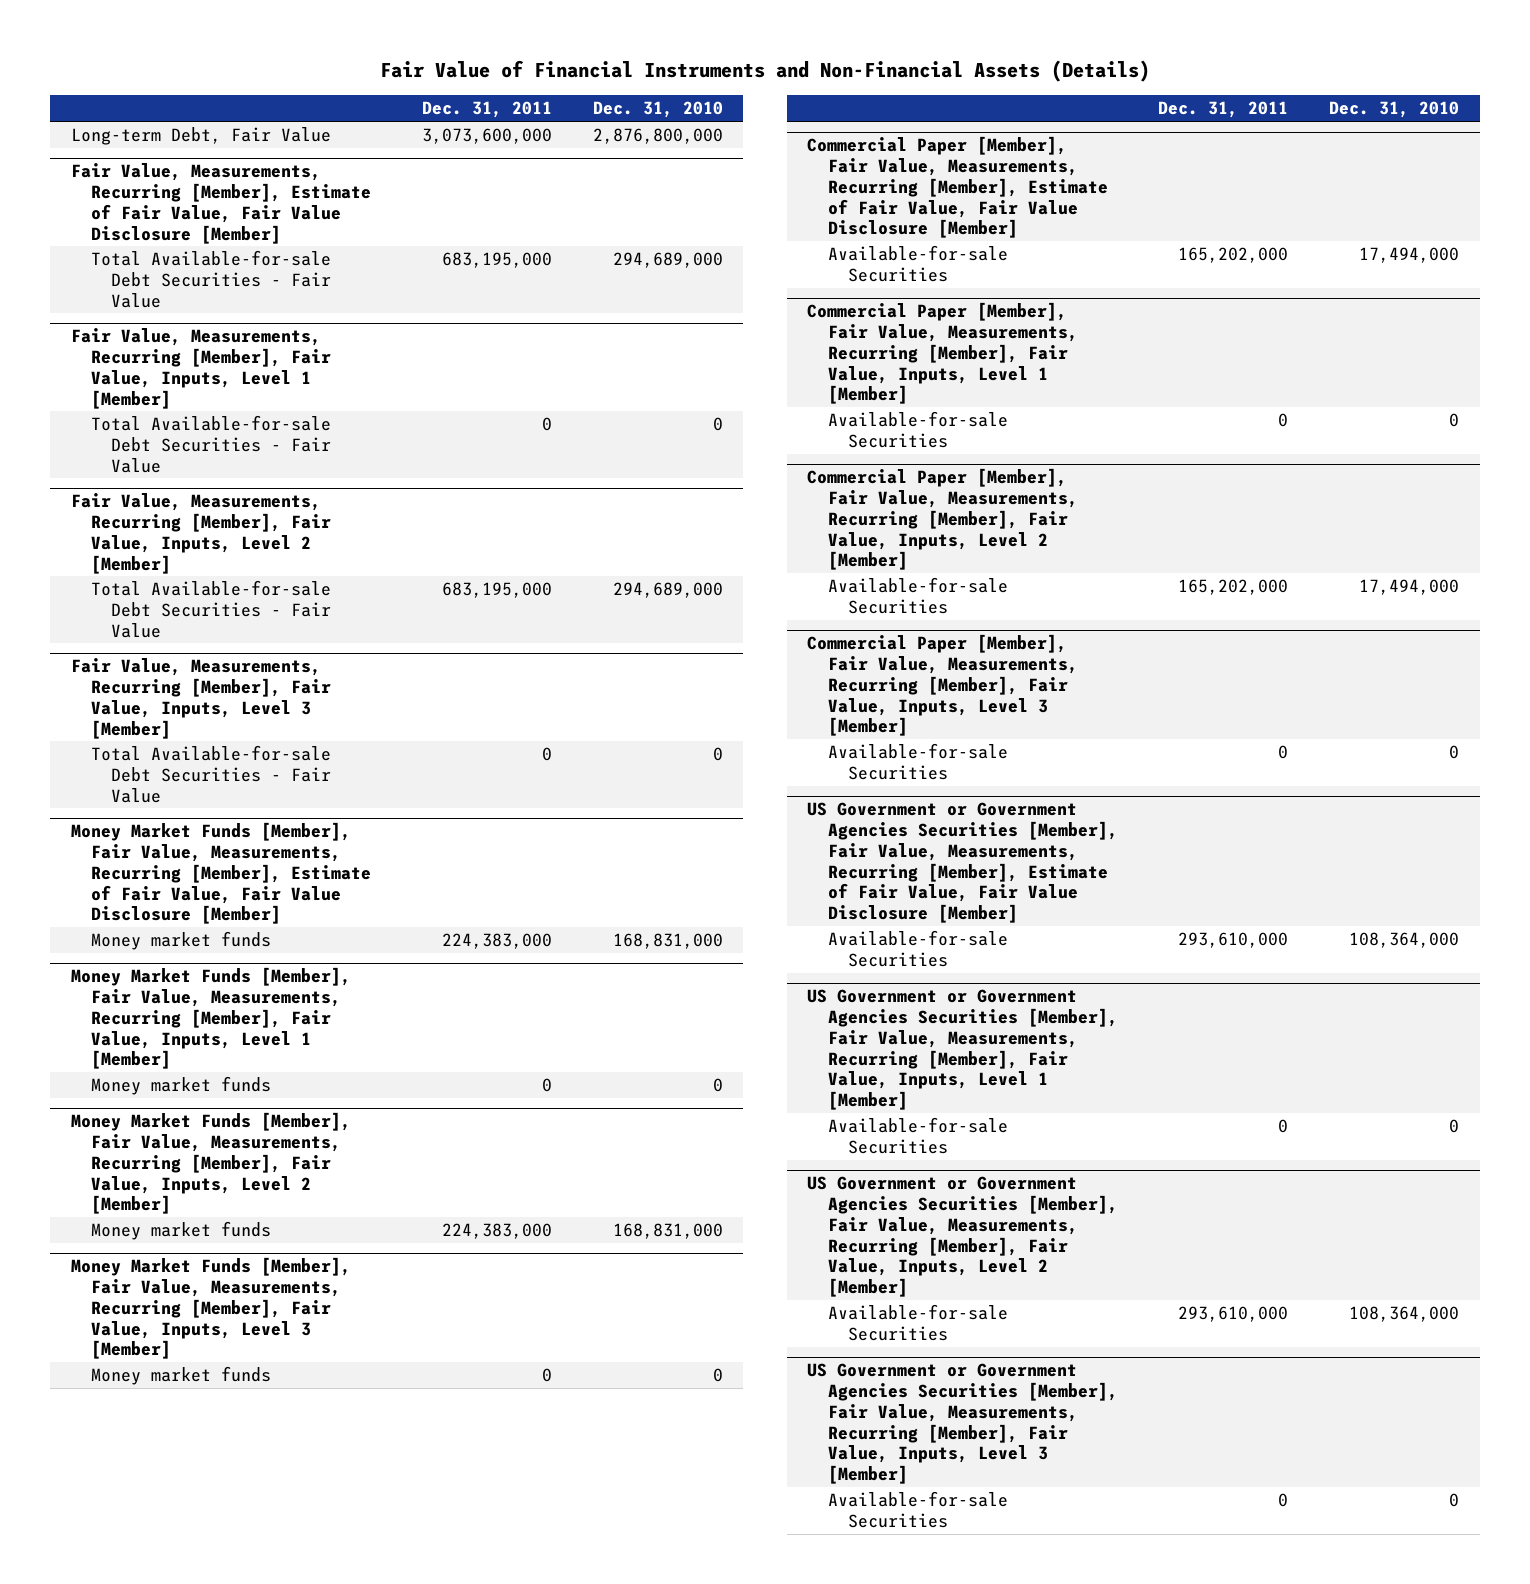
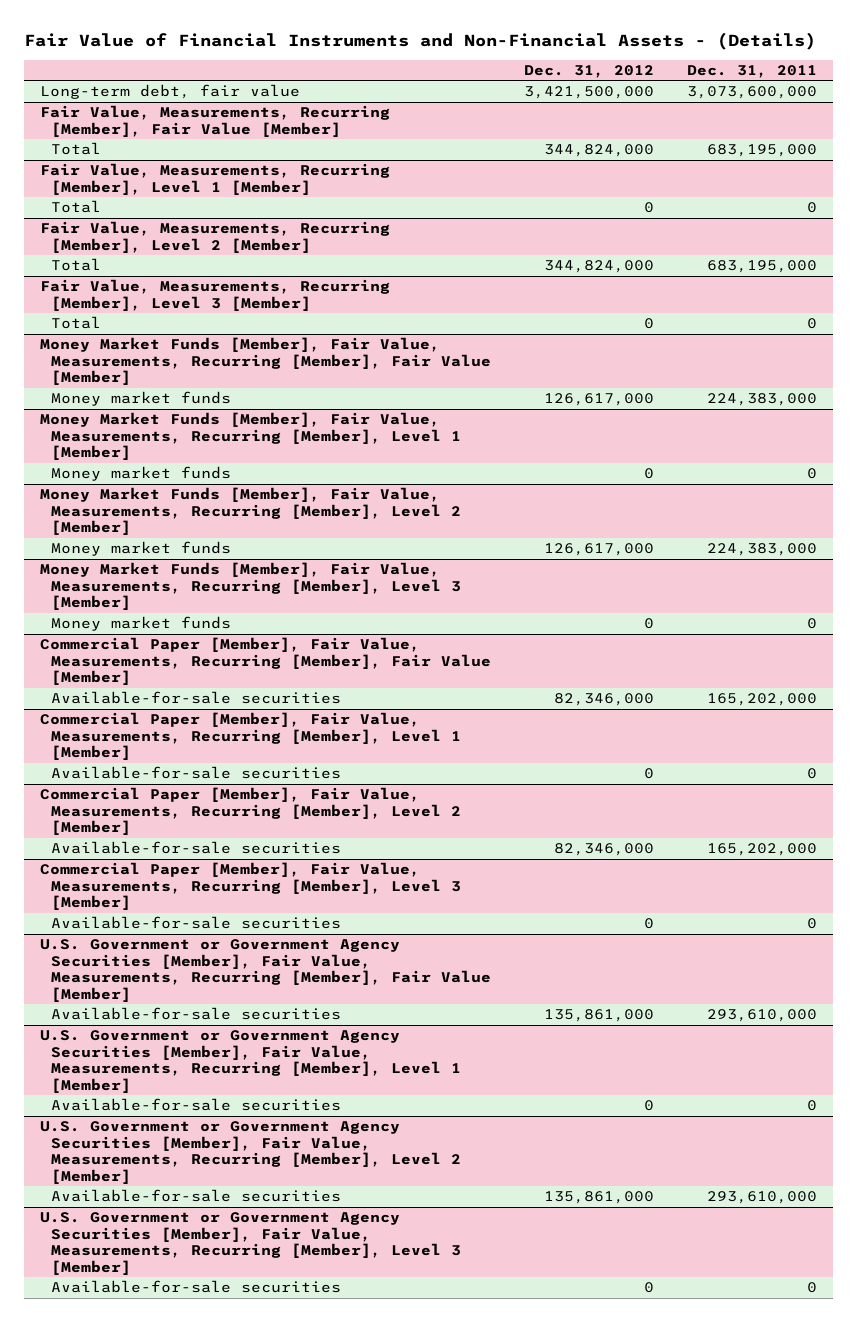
- Fair Value of Financial Instruments and Non-Financial Assets (Details)
+ Fair Value of Financial Instruments and Non-Financial Assets - (Details)
- | Dec. 31, 2011 | Dec. 31, 2010
+ | Dec. 31, 2012 | Dec. 31, 2011
- Long-term Debt, Fair Value | 3,073,600,000 | 2,876,800,000
- Fair Value, Measurements, Recurring [Member], Estimate of Fair Value, Fair Value Disclosure [Member]
- Total Available-for-sale Debt Securities - Fair Value | 683,195,000 | 294,689,000
- Fair Value, Measurements, Recurring [Member], Fair Value, Inputs, Level 1 [Member]
- Total Available-for-sale Debt Securities - Fair Value | 0 | 0
- Fair Value, Measurements, Recurring [Member], Fair Value, Inputs, Level 2 [Member]
- Total Available-for-sale Debt Securities - Fair Value | 683,195,000 | 294,689,000
- Fair Value, Measurements, Recurring [Member], Fair Value, Inputs, Level 3 [Member]
- Total Available-for-sale Debt Securities - Fair Value | 0 | 0
- Money Market Funds [Member], Fair Value, Measurements, Recurring [Member], Estimate of Fair Value, Fair Value Disclosure [Member]
+ Long-term debt, fair value | 3,421,500,000 | 3,073,600,000
+ Fair Value, Measurements, Recurring [Member], Fair Value [Member]
+ Total | 344,824,000 | 683,195,000
+ Fair Value, Measurements, Recurring [Member], Level 1 [Member]
+ Total | 0 | 0
+ Fair Value, Measurements, Recurring [Member], Level 2 [Member]
+ Total | 344,824,000 | 683,195,000
+ Fair Value, Measurements, Recurring [Member], Level 3 [Member]
+ Total | 0 | 0
+ Money Market Funds [Member], Fair Value, Measurements, Recurring [Member], Fair Value [Member]
- Money Market Funds [Member], Fair Value, Measurements, Recurring [Member], Fair Value, Inputs, Level 1 [Member]
+ Money Market Funds [Member], Fair Value, Measurements, Recurring [Member], Level 1 [Member]
- Money Market Funds [Member], Fair Value, Measurements, Recurring [Member], Fair Value, Inputs, Level 2 [Member]
+ Money Market Funds [Member], Fair Value, Measurements, Recurring [Member], Level 2 [Member]
- Money Market Funds [Member], Fair Value, Measurements, Recurring [Member], Fair Value, Inputs, Level 3 [Member]
+ Money Market Funds [Member], Fair Value, Measurements, Recurring [Member], Level 3 [Member]
- Commercial Paper [Member], Fair Value, Measurements, Recurring [Member], Estimate of Fair Value, Fair Value Disclosure [Member]
- Available-for-sale Securities | 165,202,000 | 17,494,000
- Commercial Paper [Member], Fair Value, Measurements, Recurring [Member], Fair Value, Inputs, Level 1 [Member]
- Available-for-sale Securities | 0 | 0
- Commercial Paper [Member], Fair Value, Measurements, Recurring [Member], Fair Value, Inputs, Level 2 [Member]
- Available-for-sale Securities | 165,202,000 | 17,494,000
- Commercial Paper [Member], Fair Value, Measurements, Recurring [Member], Fair Value, Inputs, Level 3 [Member]
- Available-for-sale Securities | 0 | 0
- US Government or Government Agencies Securities [Member], Fair Value, Measurements, Recurring [Member], Estimate of Fair Value, Fair Value Disclosure [Member]
- Available-for-sale Securities | 293,610,000 | 108,364,000
- US Government or Government Agencies Securities [Member], Fair Value, Measurements, Recurring [Member], Fair Value, Inputs, Level 1 [Member]
- Available-for-sale Securities | 0 | 0
- US Government or Government Agencies Securities [Member], Fair Value, Measurements, Recurring [Member], Fair Value, Inputs, Level 2 [Member]
- Available-for-sale Securities | 293,610,000 | 108,364,000
- US Government or Government Agencies Securities [Member], Fair Value, Measurements, Recurring [Member], Fair Value, Inputs, Level 3 [Member]
- Available-for-sale Securities | 0 | 0
+ Commercial Paper [Member], Fair Value, Measurements, Recurring [Member], Fair Value [Member]
+ Available-for-sale securities | 82,346,000 | 165,202,000
+ Commercial Paper [Member], Fair Value, Measurements, Recurring [Member], Level 1 [Member]
+ Available-for-sale securities | 0 | 0
+ Commercial Paper [Member], Fair Value, Measurements, Recurring [Member], Level 2 [Member]
+ Available-for-sale securities | 82,346,000 | 165,202,000
+ Commercial Paper [Member], Fair Value, Measurements, Recurring [Member], Level 3 [Member]
+ Available-for-sale securities | 0 | 0
+ U.S. Government or Government Agency Securities [Member], Fair Value, Measurements, Recurring [Member], Fair Value [Member]
+ Available-for-sale securities | 135,861,000 | 293,610,000
+ U.S. Government or Government Agency Securities [Member], Fair Value, Measurements, Recurring [Member], Level 1 [Member]
+ Available-for-sale securities | 0 | 0
+ U.S. Government or Government Agency Securities [Member], Fair Value, Measurements, Recurring [Member], Level 2 [Member]
+ Available-for-sale securities | 135,861,000 | 293,610,000
+ U.S. Government or Government Agency Securities [Member], Fair Value, Measurements, Recurring [Member], Level 3 [Member]
+ Available-for-sale securities | 0 | 0

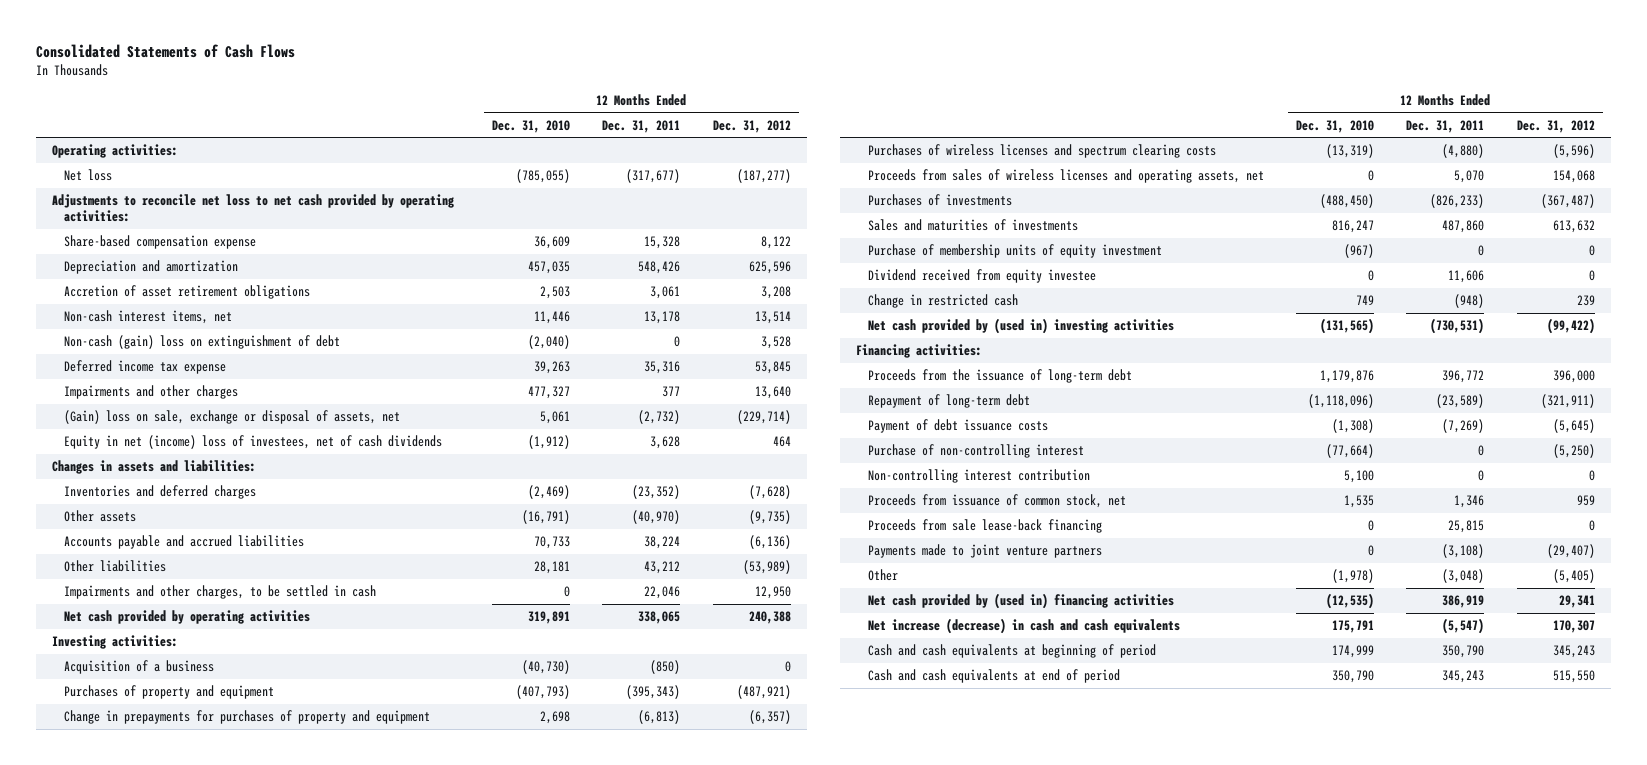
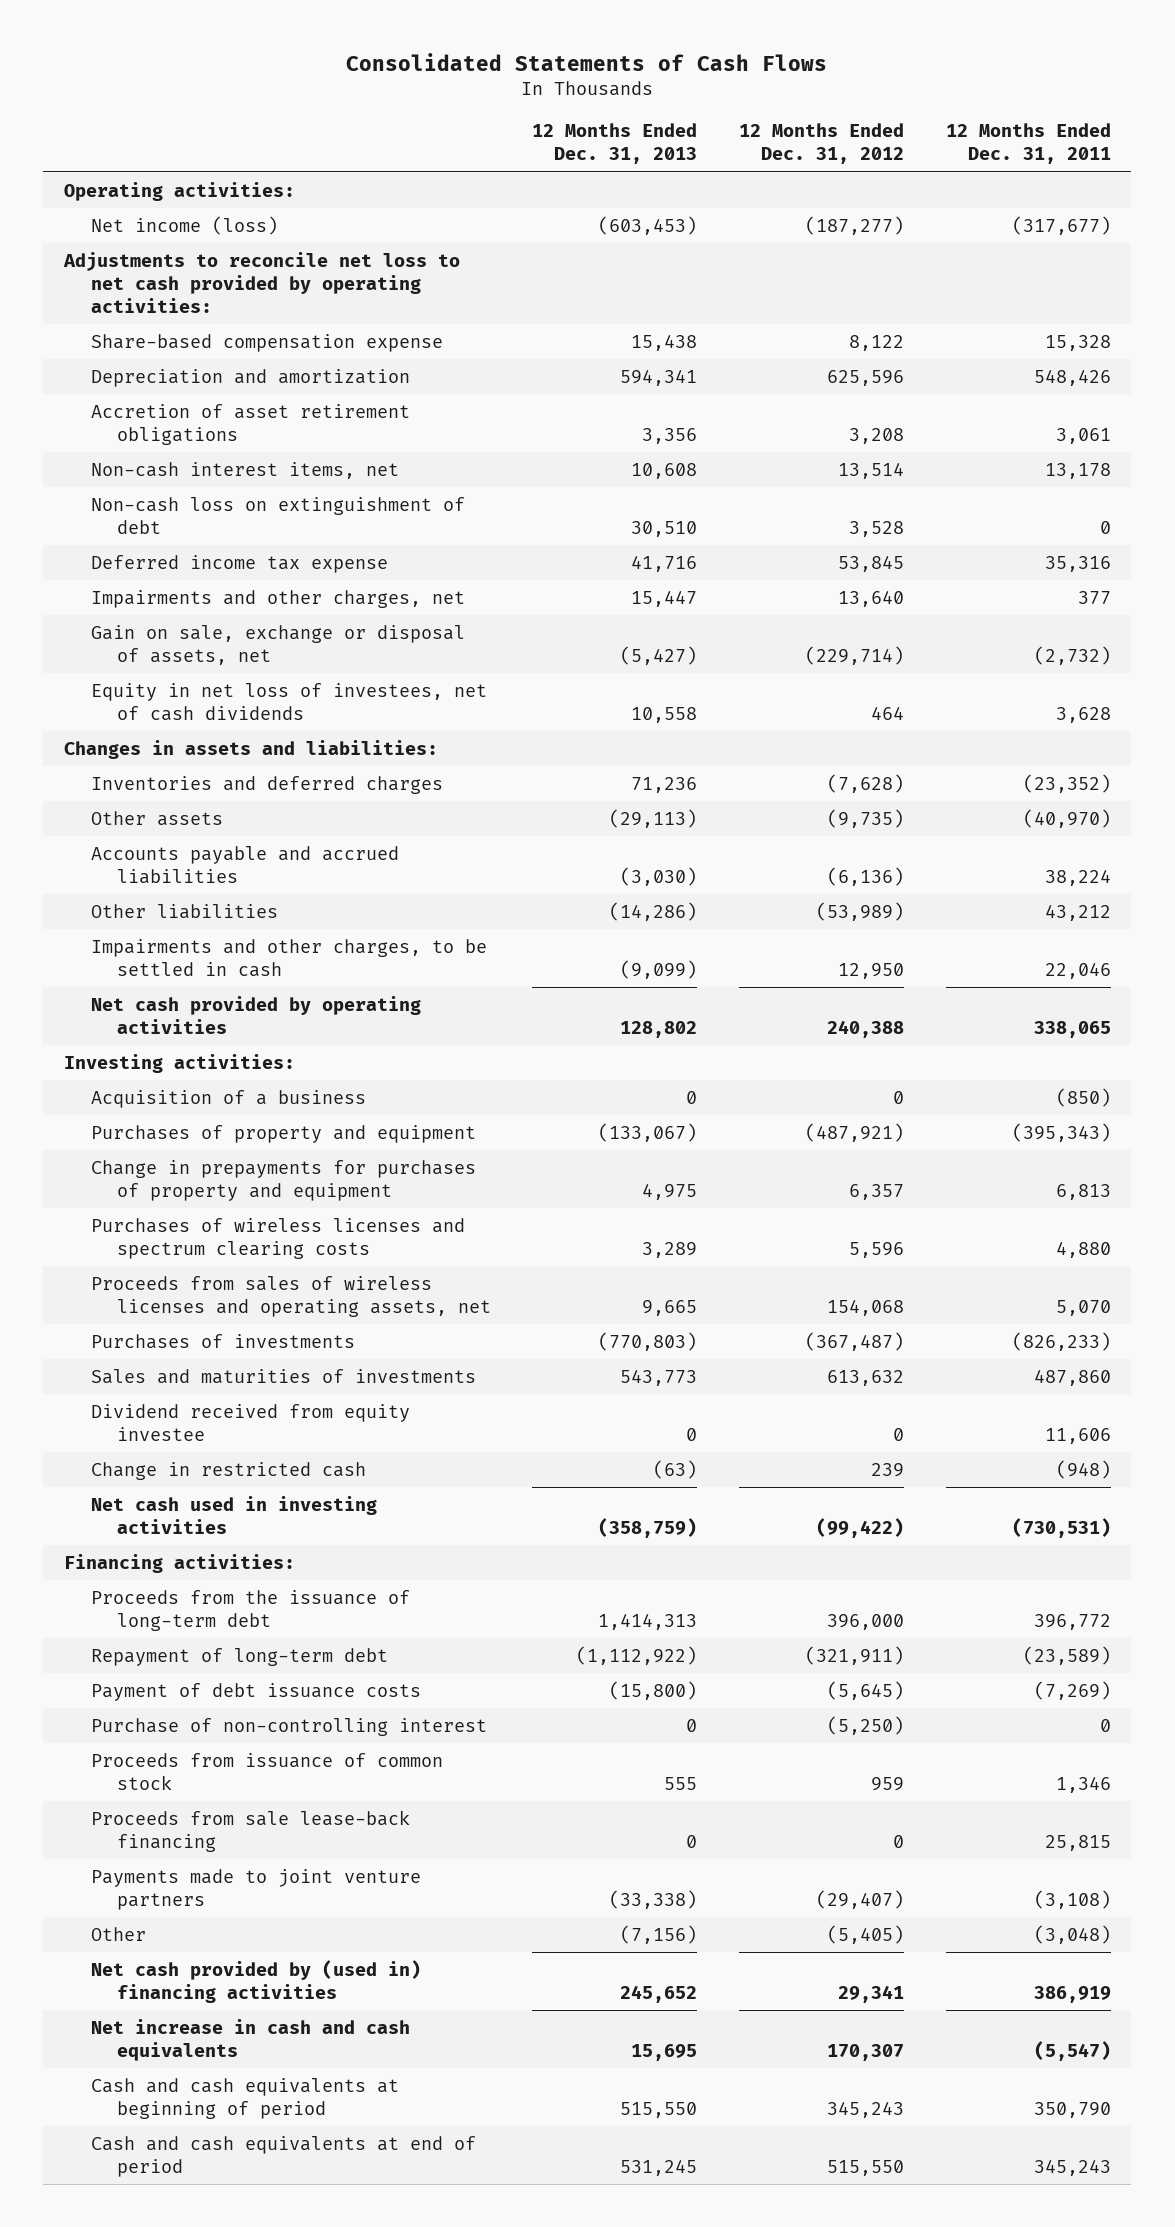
- | 12 Months Ended Dec. 31, 2010 | 12 Months Ended Dec. 31, 2011 | 12 Months Ended Dec. 31, 2012
+ | 12 Months Ended Dec. 31, 2013 | 12 Months Ended Dec. 31, 2012 | 12 Months Ended Dec. 31, 2011
- Net loss | (785,055) | (317,677) | (187,277)
+ Net income (loss) | (603,453) | (187,277) | (317,677)
- Non-cash (gain) loss on extinguishment of debt | (2,040) | 0 | 3,528
+ Non-cash loss on extinguishment of debt | 30,510 | 3,528 | 0
- Impairments and other charges | 477,327 | 377 | 13,640
- (Gain) loss on sale, exchange or disposal of assets, net | 5,061 | (2,732) | (229,714)
- Equity in net (income) loss of investees, net of cash dividends | (1,912) | 3,628 | 464
+ Impairments and other charges, net | 15,447 | 13,640 | 377
+ Gain on sale, exchange or disposal of assets, net | (5,427) | (229,714) | (2,732)
+ Equity in net loss of investees, net of cash dividends | 10,558 | 464 | 3,628
- Change in prepayments for purchases of property and equipment | 2,698 | (6,813) | (6,357)
- Purchases of wireless licenses and spectrum clearing costs | (13,319) | (4,880) | (5,596)
+ Change in prepayments for purchases of property and equipment | 4,975 | 6,357 | 6,813
+ Purchases of wireless licenses and spectrum clearing costs | 3,289 | 5,596 | 4,880
- Purchase of membership units of equity investment | (967) | 0 | 0
- Net cash provided by (used in) investing activities | (131,565) | (730,531) | (99,422)
+ Net cash used in investing activities | (358,759) | (99,422) | (730,531)
- Non-controlling interest contribution | 5,100 | 0 | 0
- Proceeds from issuance of common stock, net | 1,535 | 1,346 | 959
+ Proceeds from issuance of common stock | 555 | 959 | 1,346
- Net increase (decrease) in cash and cash equivalents | 175,791 | (5,547) | 170,307
+ Net increase in cash and cash equivalents | 15,695 | 170,307 | (5,547)

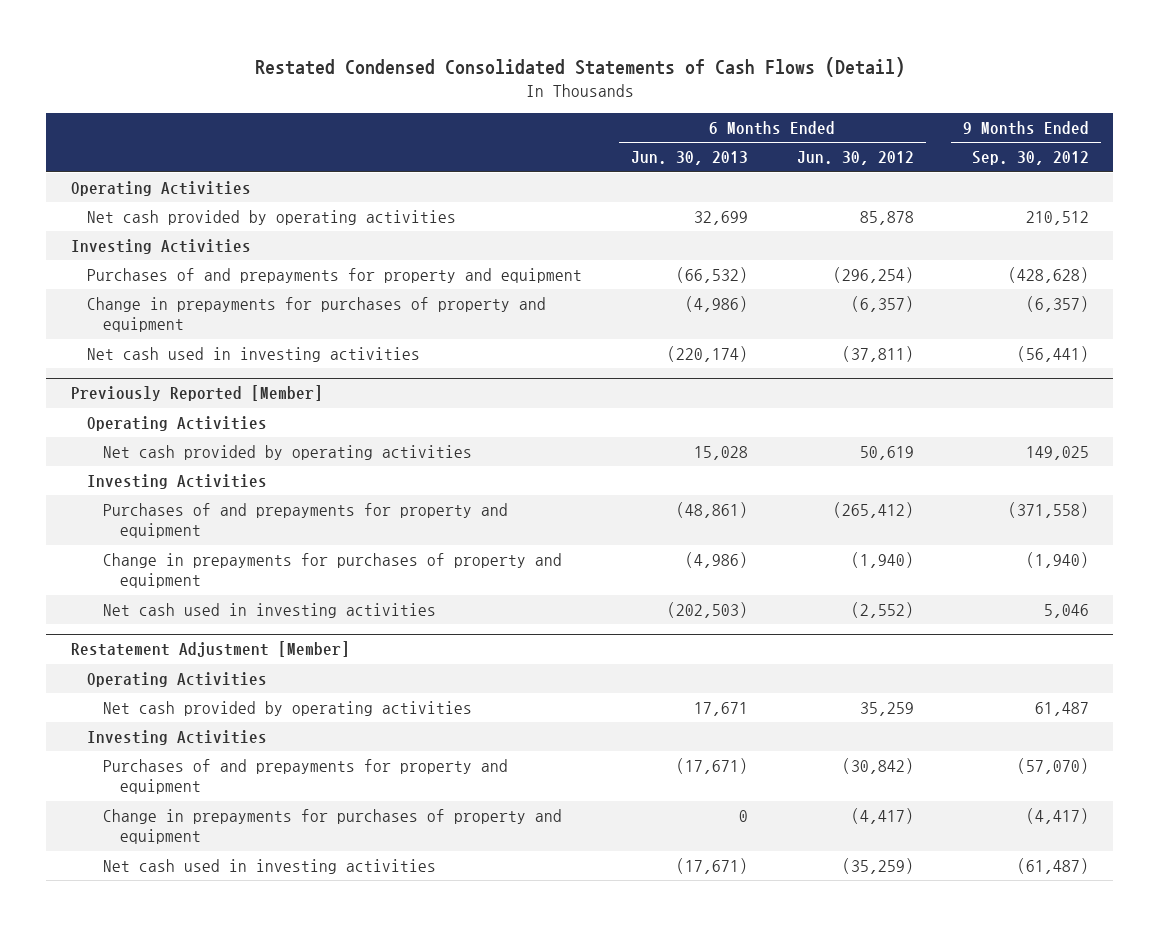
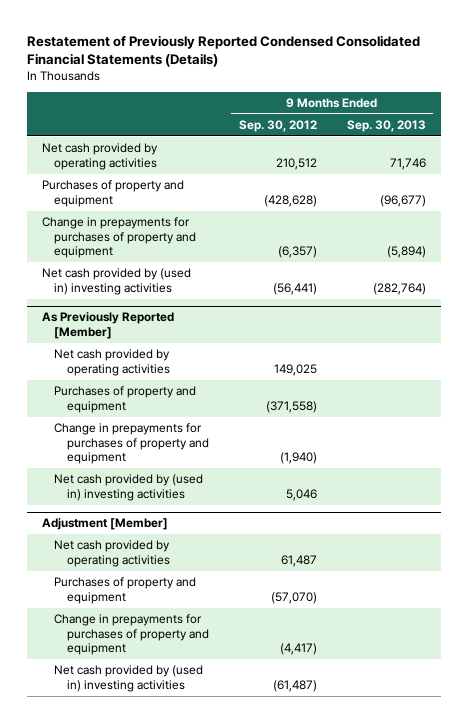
- Restated Condensed Consolidated Statements of Cash Flows (Detail)
+ Restatement of Previously Reported Condensed Consolidated Financial Statements (Details)
- | 6 Months Ended Jun. 30, 2013 | 6 Months Ended Jun. 30, 2012 | 9 Months Ended Sep. 30, 2012
+ | 9 Months Ended Sep. 30, 2012 | 9 Months Ended Sep. 30, 2013
- Operating Activities
- Investing Activities
- Purchases of and prepayments for property and equipment | (66,532) | (296,254) | (428,628)
+ Purchases of property and equipment | (428,628) | (96,677)
- Net cash used in investing activities | (220,174) | (37,811) | (56,441)
- Previously Reported [Member]
- Operating Activities
+ Net cash provided by (used in) investing activities | (56,441) | (282,764)
+ As Previously Reported [Member]
- Investing Activities
- Purchases of and prepayments for property and equipment | (48,861) | (265,412) | (371,558)
+ Purchases of property and equipment | (371,558) |
- Net cash used in investing activities | (202,503) | (2,552) | 5,046
- Restatement Adjustment [Member]
- Operating Activities
+ Net cash provided by (used in) investing activities | 5,046 |
+ Adjustment [Member]
- Investing Activities
- Purchases of and prepayments for property and equipment | (17,671) | (30,842) | (57,070)
+ Purchases of property and equipment | (57,070) |
- Net cash used in investing activities | (17,671) | (35,259) | (61,487)
+ Net cash provided by (used in) investing activities | (61,487) |

